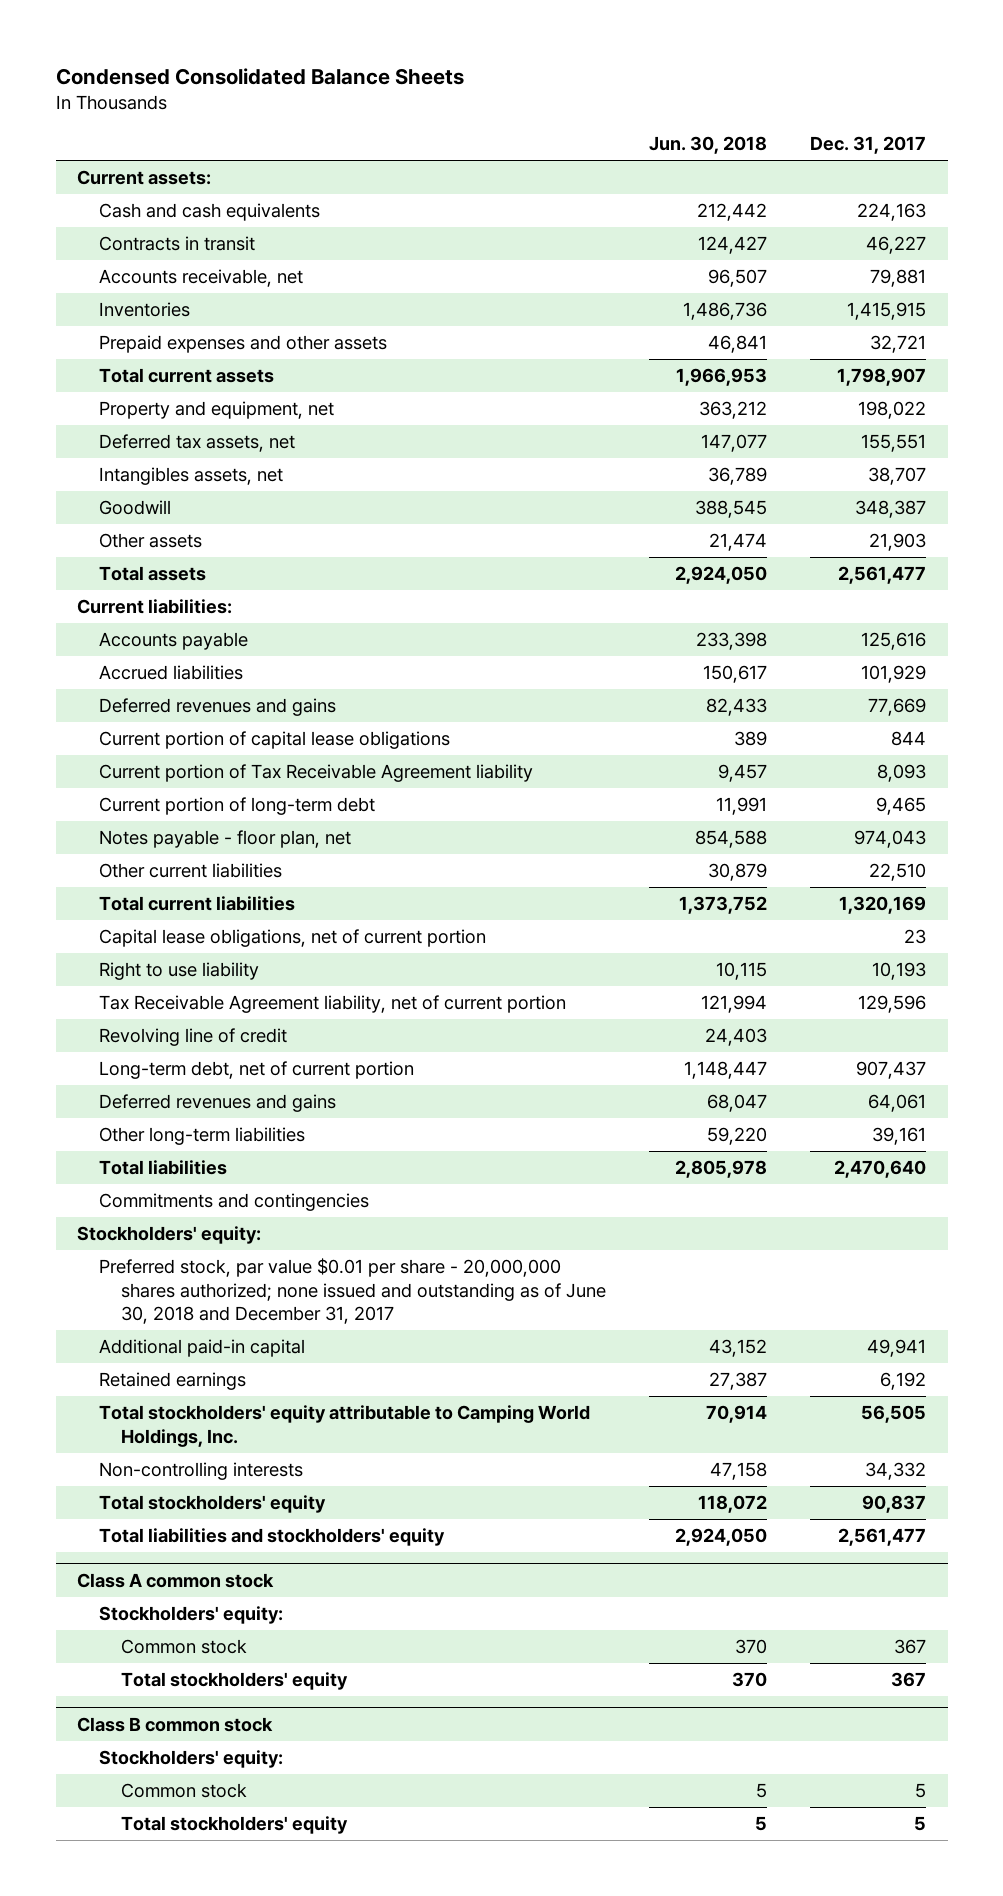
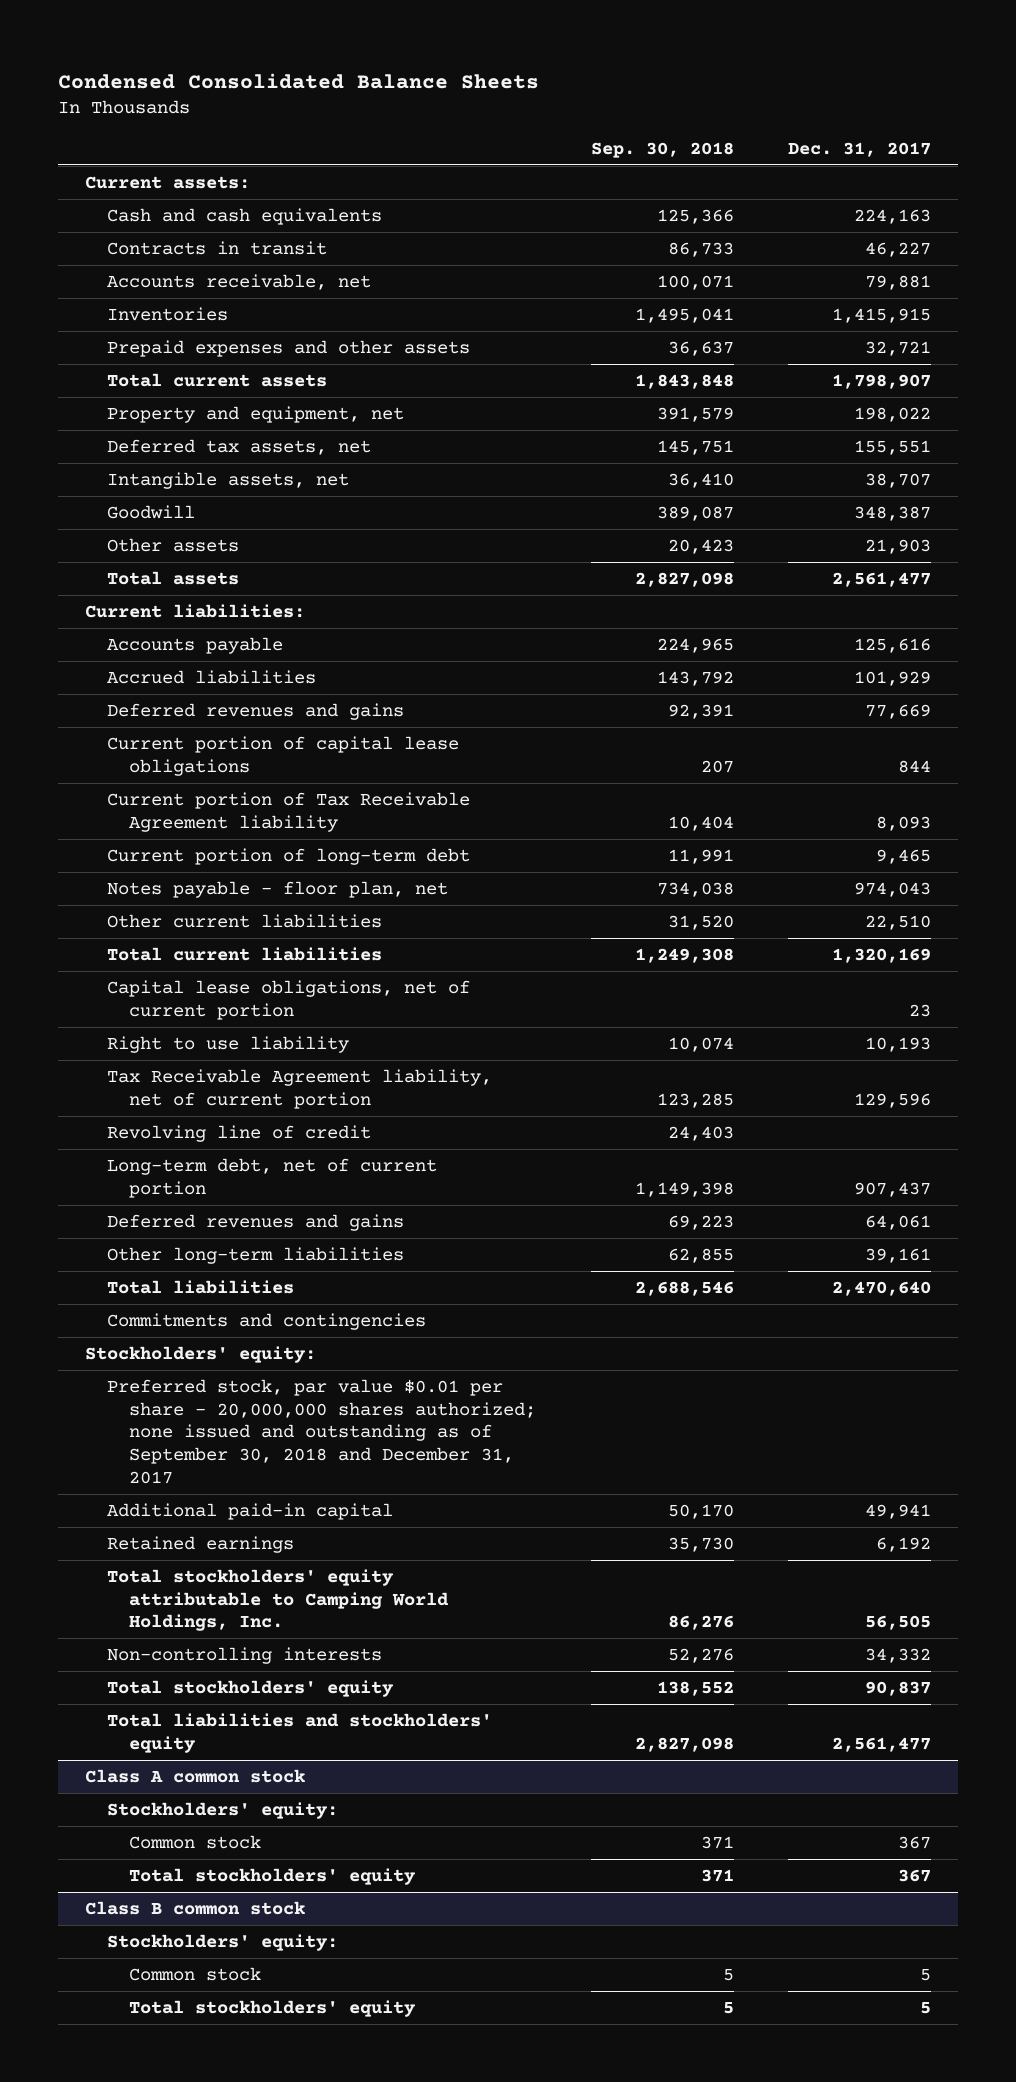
- | Jun. 30, 2018 | Dec. 31, 2017
+ | Sep. 30, 2018 | Dec. 31, 2017
- Intangibles assets, net | 36,789 | 38,707
+ Intangible assets, net | 36,410 | 38,707
- Preferred stock, par value $0.01 per share - 20,000,000 shares authorized; none issued and outstanding as of June 30, 2018 and December 31, 2017
+ Preferred stock, par value $0.01 per share - 20,000,000 shares authorized; none issued and outstanding as of September 30, 2018 and December 31, 2017

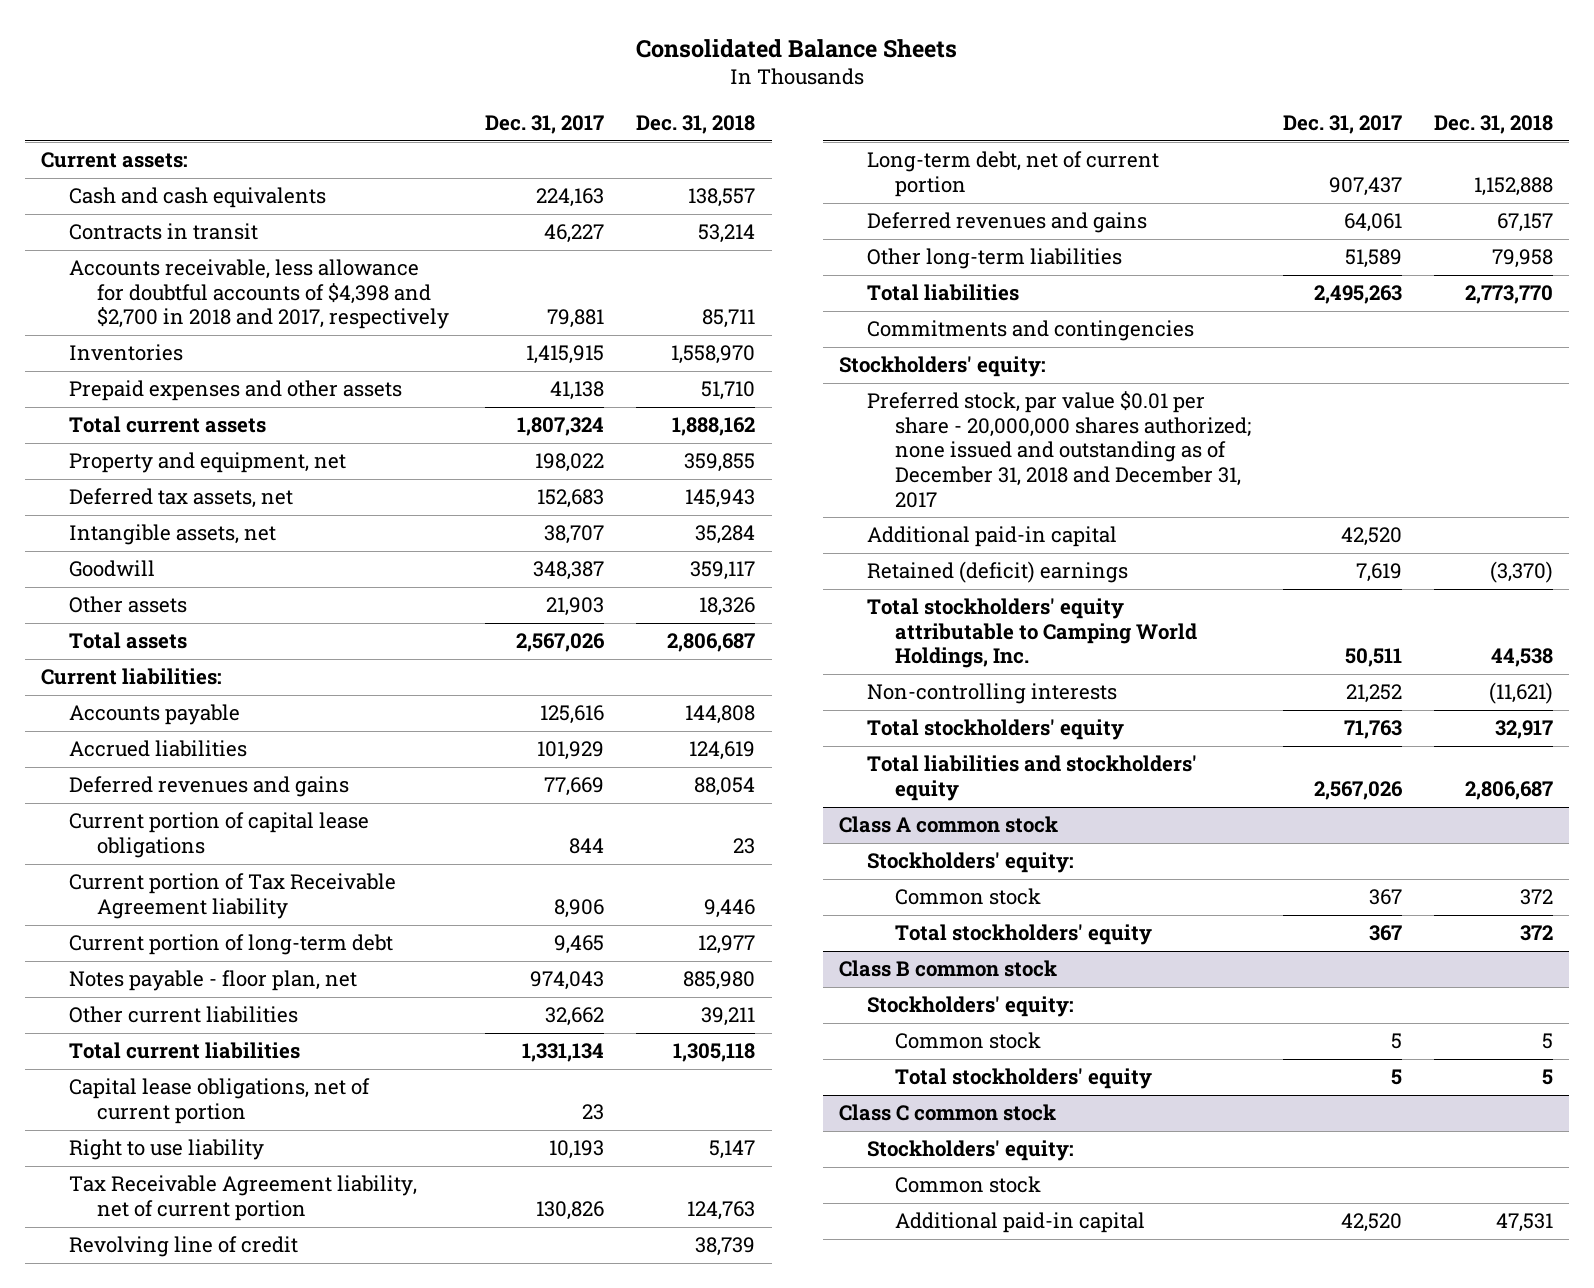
- Condensed Consolidated Balance Sheets
+ Consolidated Balance Sheets
- | Sep. 30, 2018 | Dec. 31, 2017
+ | Dec. 31, 2017 | Dec. 31, 2018
- Accounts receivable, net | 100,071 | 79,881
+ Accounts receivable, less allowance for doubtful accounts of $4,398 and $2,700 in 2018 and 2017, respectively | 79,881 | 85,711
- Prepaid expenses and other assets | 36,637 | 32,721
- Total current assets | 1,843,848 | 1,798,907
+ Prepaid expenses and other assets | 41,138 | 51,710
+ Total current assets | 1,807,324 | 1,888,162
- Deferred tax assets, net | 145,751 | 155,551
+ Deferred tax assets, net | 152,683 | 145,943
- Total assets | 2,827,098 | 2,561,477
+ Total assets | 2,567,026 | 2,806,687
- Current portion of Tax Receivable Agreement liability | 10,404 | 8,093
+ Current portion of Tax Receivable Agreement liability | 8,906 | 9,446
- Other current liabilities | 31,520 | 22,510
- Total current liabilities | 1,249,308 | 1,320,169
+ Other current liabilities | 32,662 | 39,211
+ Total current liabilities | 1,331,134 | 1,305,118
- Tax Receivable Agreement liability, net of current portion | 123,285 | 129,596
+ Tax Receivable Agreement liability, net of current portion | 130,826 | 124,763
- Other long-term liabilities | 62,855 | 39,161
- Total liabilities | 2,688,546 | 2,470,640
+ Other long-term liabilities | 51,589 | 79,958
+ Total liabilities | 2,495,263 | 2,773,770
- Preferred stock, par value $0.01 per share - 20,000,000 shares authorized; none issued and outstanding as of September 30, 2018 and December 31, 2017
- Additional paid-in capital | 50,170 | 49,941
- Retained earnings | 35,730 | 6,192
- Total stockholders' equity attributable to Camping World Holdings, Inc. | 86,276 | 56,505
- Non-controlling interests | 52,276 | 34,332
- Total stockholders' equity | 138,552 | 90,837
- Total liabilities and stockholders' equity | 2,827,098 | 2,561,477
+ Preferred stock, par value $0.01 per share - 20,000,000 shares authorized; none issued and outstanding as of December 31, 2018 and December 31, 2017
+ Additional paid-in capital | 42,520 |
+ Retained (deficit) earnings | 7,619 | (3,370)
+ Total stockholders' equity attributable to Camping World Holdings, Inc. | 50,511 | 44,538
+ Non-controlling interests | 21,252 | (11,621)
+ Total stockholders' equity | 71,763 | 32,917
+ Total liabilities and stockholders' equity | 2,567,026 | 2,806,687
+ Class C common stock
+ Stockholders' equity:
+ Common stock
+ Additional paid-in capital | 42,520 | 47,531

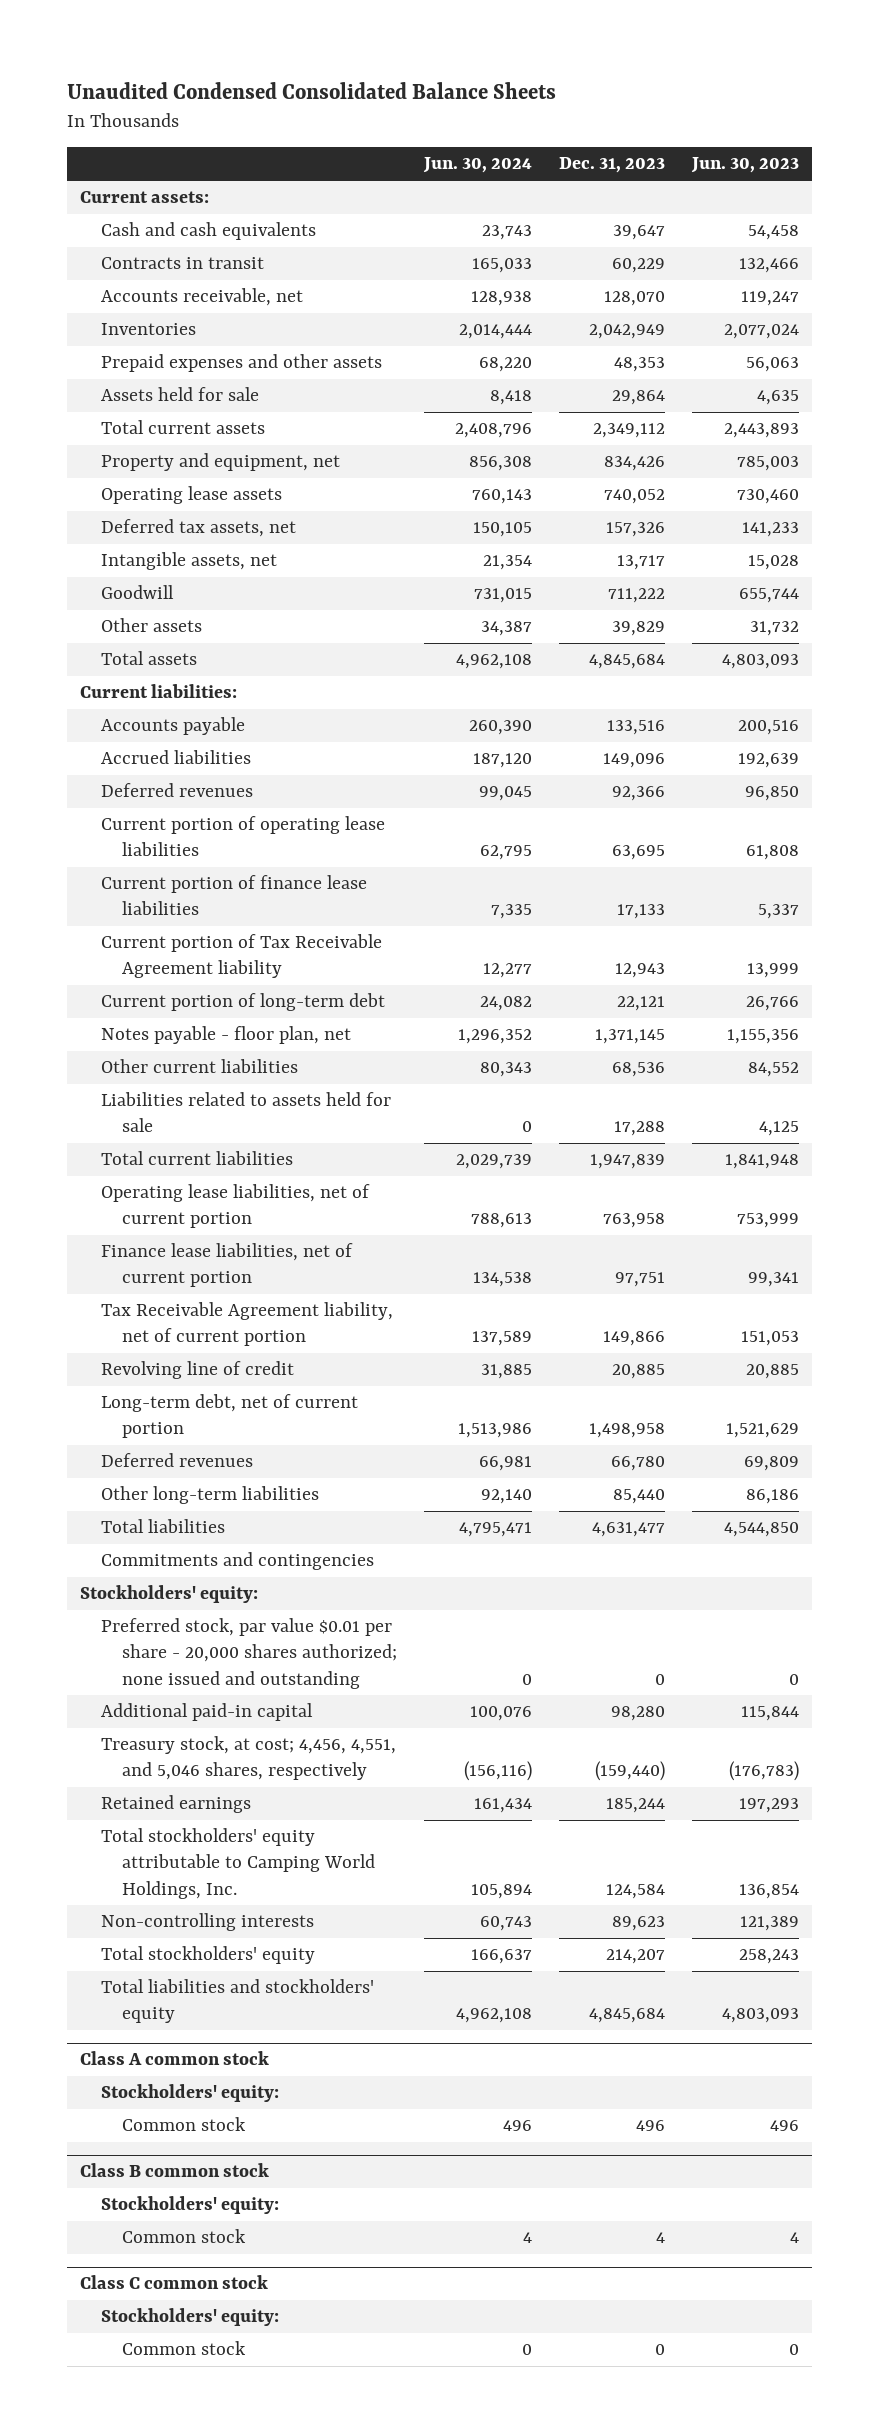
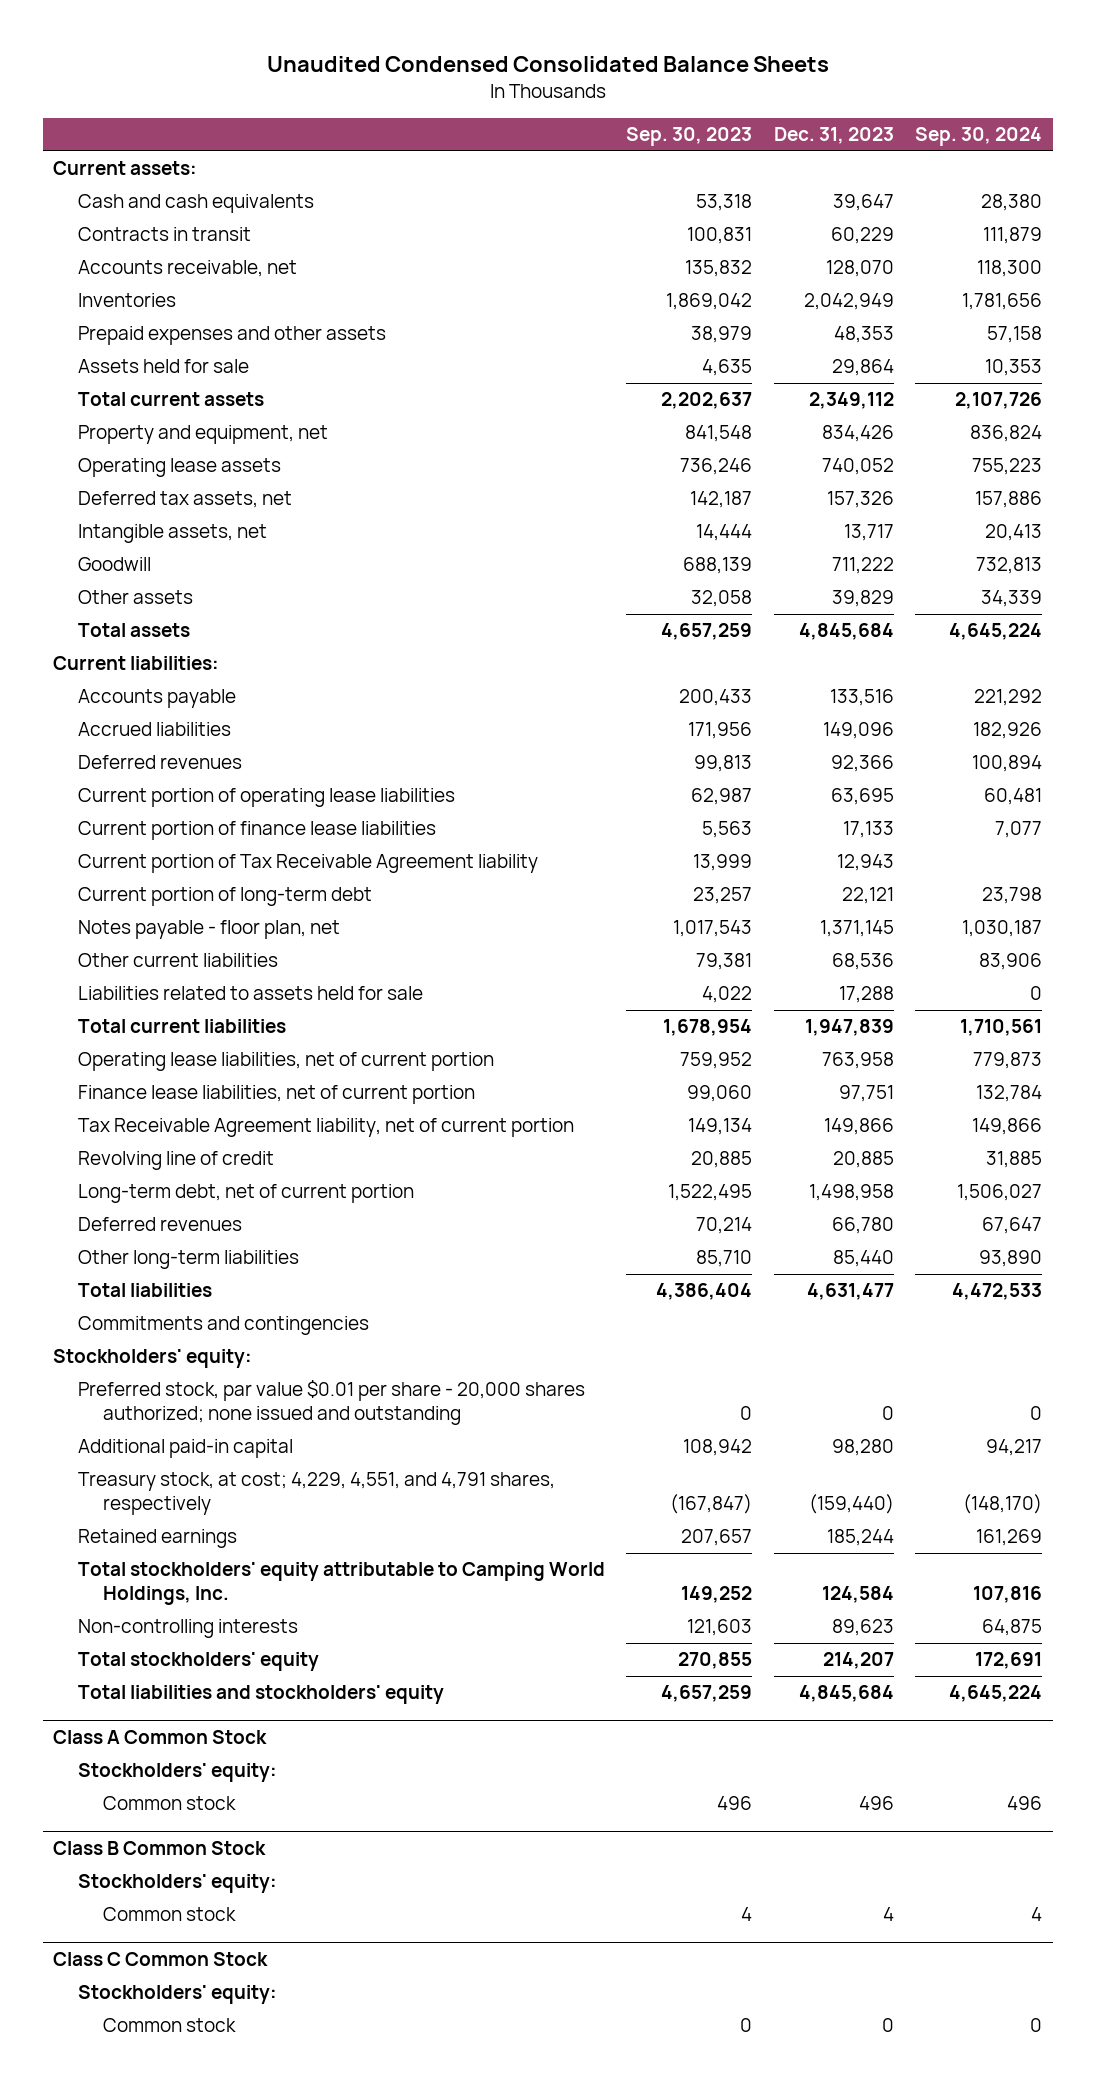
- | Jun. 30, 2024 | Dec. 31, 2023 | Jun. 30, 2023
+ | Sep. 30, 2023 | Dec. 31, 2023 | Sep. 30, 2024
- Treasury stock, at cost; 4,456, 4,551, and 5,046 shares, respectively | (156,116) | (159,440) | (176,783)
+ Treasury stock, at cost; 4,229, 4,551, and 4,791 shares, respectively | (167,847) | (159,440) | (148,170)
- Class A common stock
+ Class A Common Stock
- Class B common stock
+ Class B Common Stock
- Class C common stock
+ Class C Common Stock

